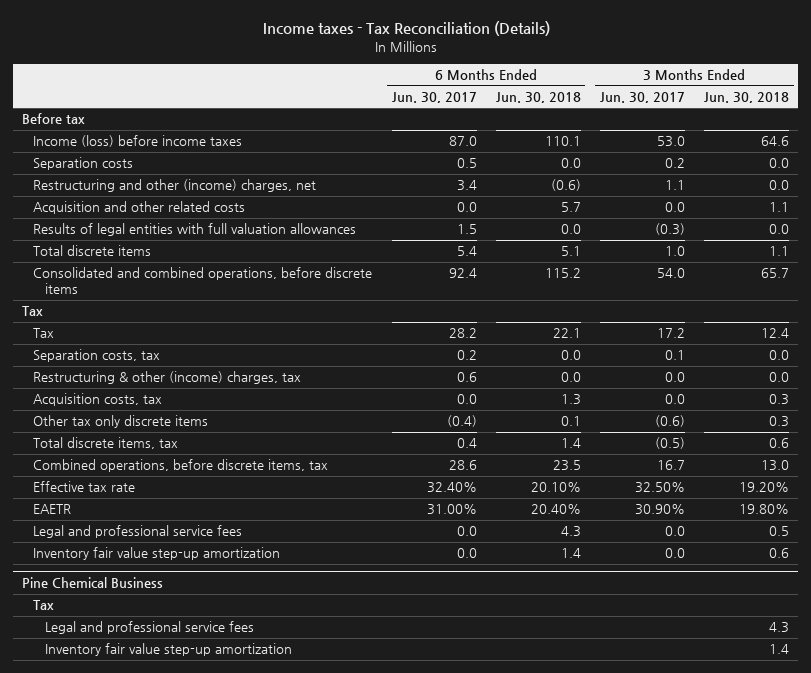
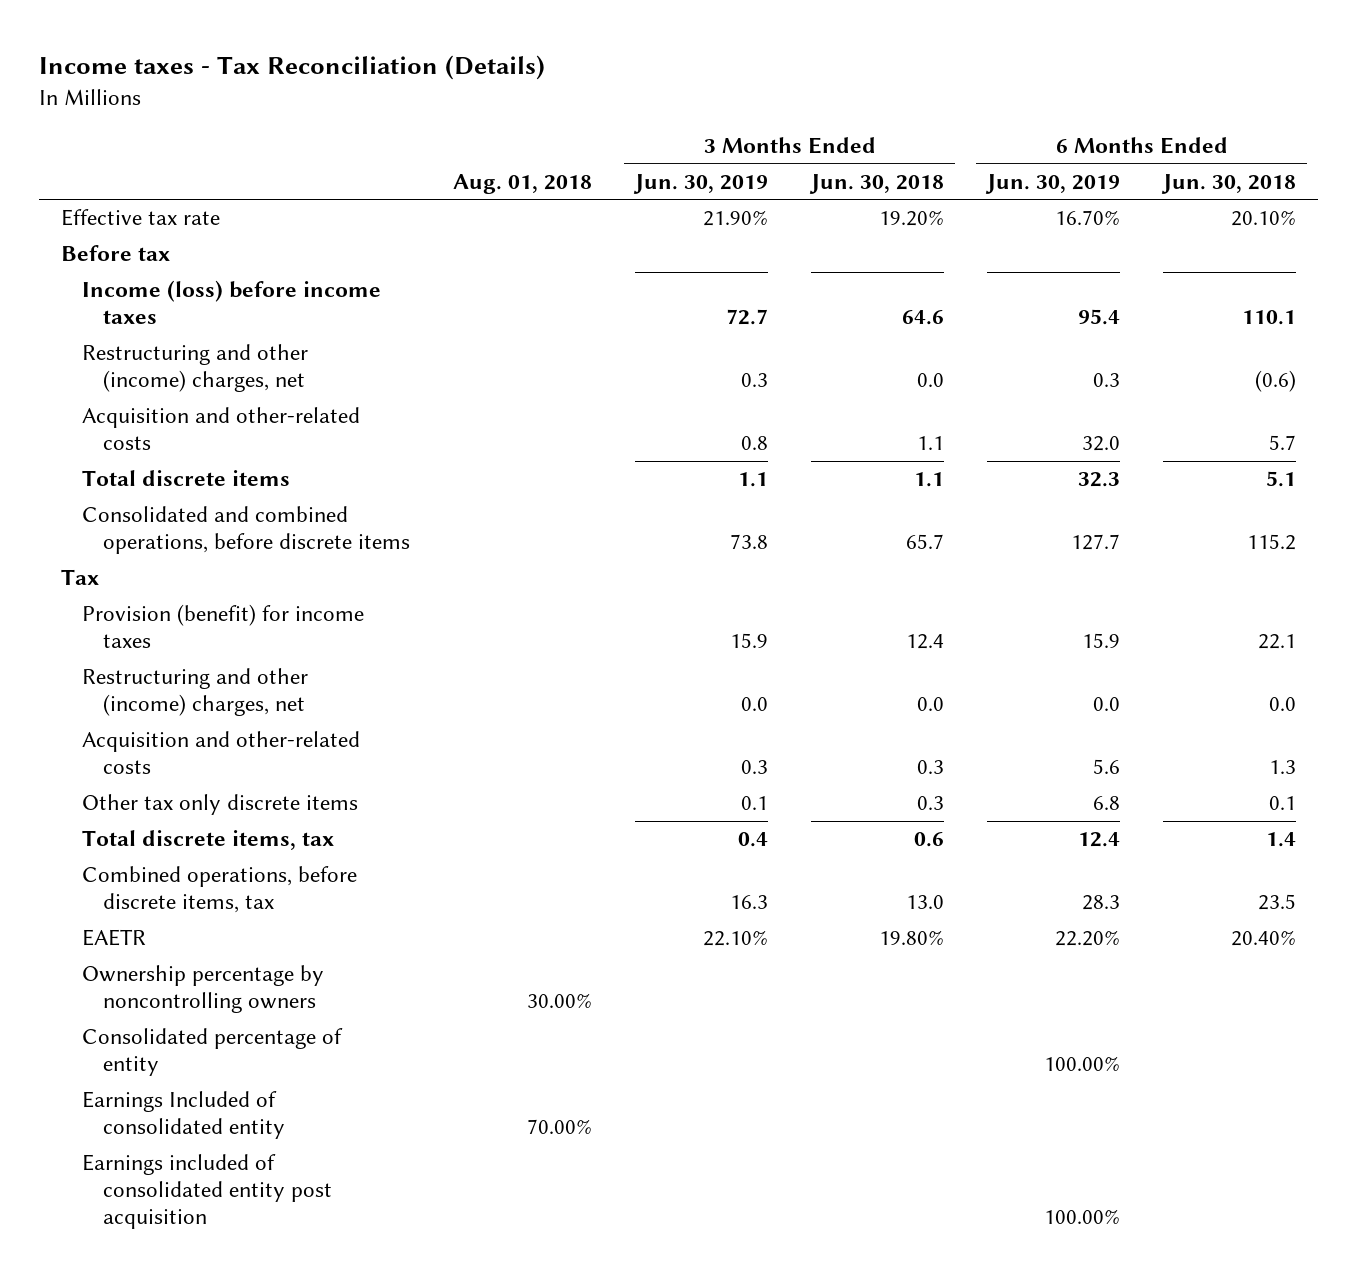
- | 6 Months Ended Jun. 30, 2017 | 6 Months Ended Jun. 30, 2018 | 3 Months Ended Jun. 30, 2017 | 3 Months Ended Jun. 30, 2018
+ | Aug. 01, 2018 | 3 Months Ended Jun. 30, 2019 | 3 Months Ended Jun. 30, 2018 | 6 Months Ended Jun. 30, 2019 | 6 Months Ended Jun. 30, 2018
moved up: Effective tax rate | | 21.90% | 19.20% | 16.70% | 20.10%
- Separation costs | 0.5 | 0.0 | 0.2 | 0.0
- Acquisition and other related costs | 0.0 | 5.7 | 0.0 | 1.1
- Results of legal entities with full valuation allowances | 1.5 | 0.0 | (0.3) | 0.0
+ Acquisition and other-related costs | | 0.8 | 1.1 | 32.0 | 5.7
- Tax | 28.2 | 22.1 | 17.2 | 12.4
- Separation costs, tax | 0.2 | 0.0 | 0.1 | 0.0
- Restructuring & other (income) charges, tax | 0.6 | 0.0 | 0.0 | 0.0
- Acquisition costs, tax | 0.0 | 1.3 | 0.0 | 0.3
+ Provision (benefit) for income taxes | | 15.9 | 12.4 | 15.9 | 22.1
+ Restructuring and other (income) charges, net | | 0.0 | 0.0 | 0.0 | 0.0
+ Acquisition and other-related costs | | 0.3 | 0.3 | 5.6 | 1.3
- Legal and professional service fees | 0.0 | 4.3 | 0.0 | 0.5
- Inventory fair value step-up amortization | 0.0 | 1.4 | 0.0 | 0.6
- Pine Chemical Business
- Tax
- Legal and professional service fees | | | | 4.3
- Inventory fair value step-up amortization | | | | 1.4
+ Ownership percentage by noncontrolling owners | 30.00% | | | |
+ Consolidated percentage of entity | | | | 100.00% |
+ Earnings Included of consolidated entity | 70.00% | | | |
+ Earnings included of consolidated entity post acquisition | | | | 100.00% |

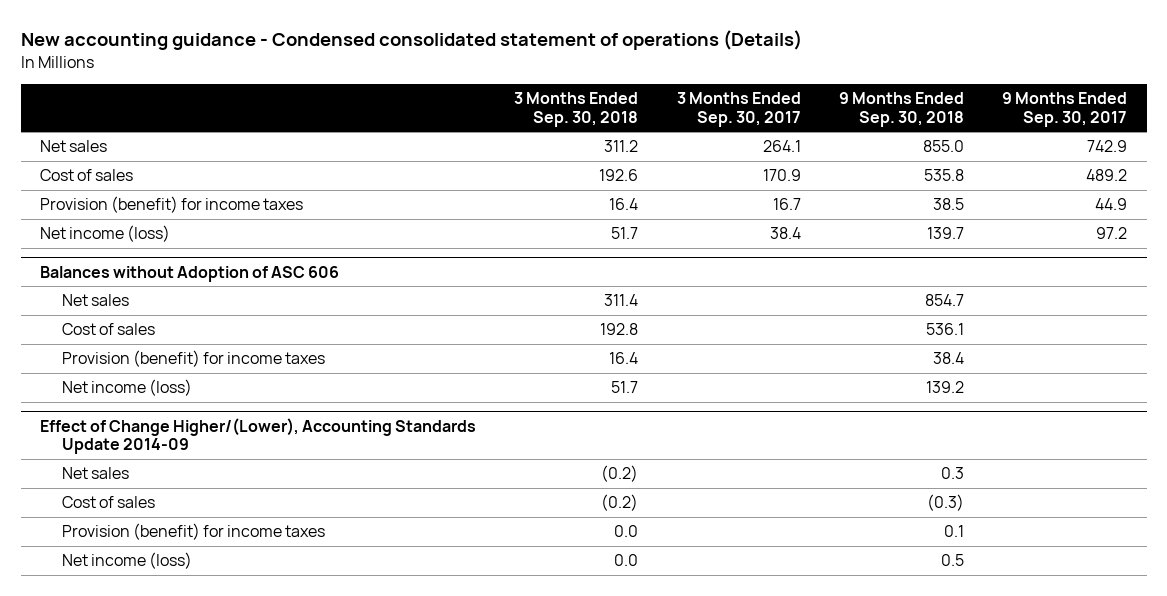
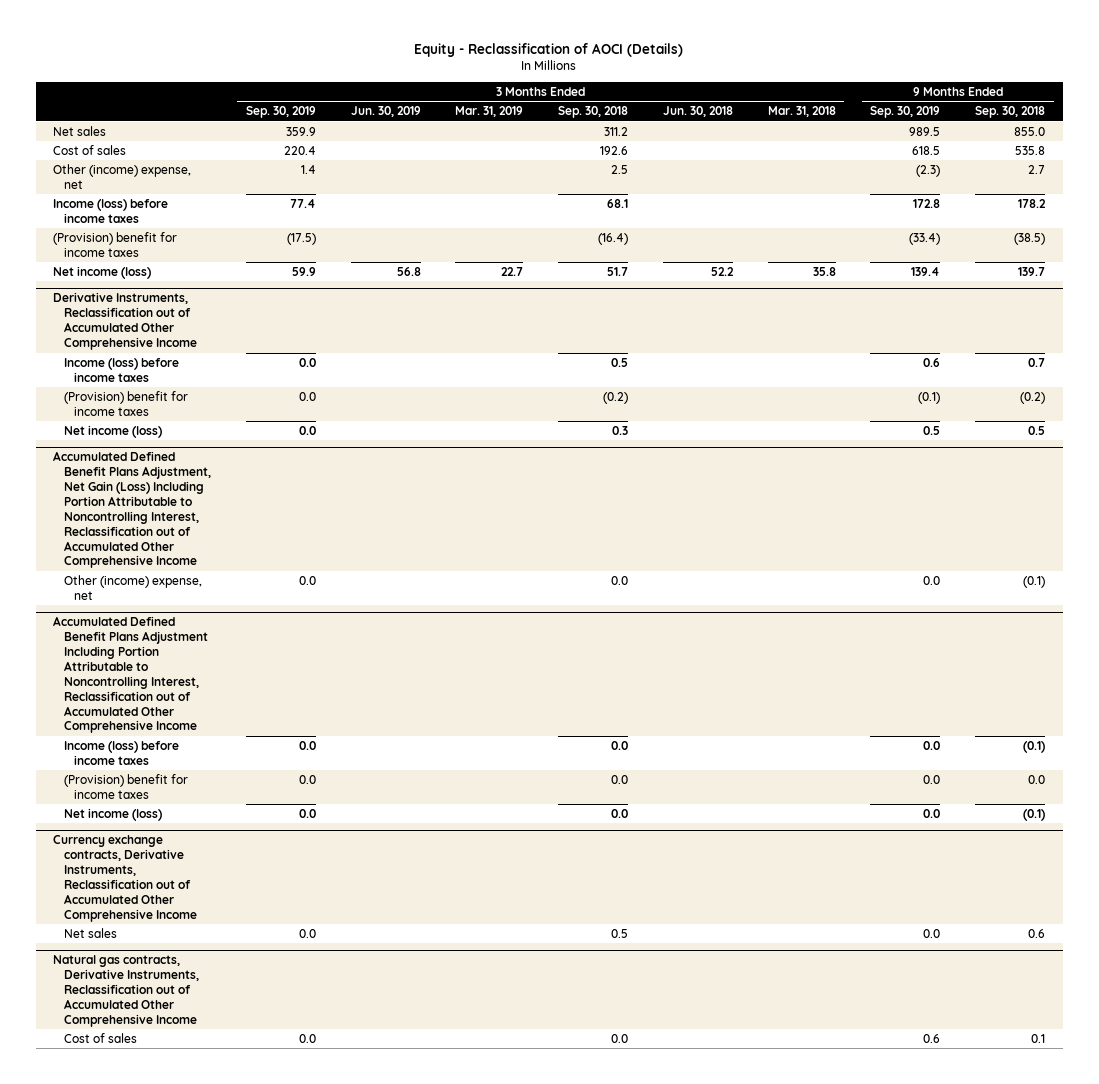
- New accounting guidance - Condensed consolidated statement of operations (Details)
+ Equity - Reclassification of AOCI (Details)
- | 3 Months Ended Sep. 30, 2018 | 3 Months Ended Sep. 30, 2017 | 9 Months Ended Sep. 30, 2018 | 9 Months Ended Sep. 30, 2017
+ | 3 Months Ended Sep. 30, 2019 | 3 Months Ended Jun. 30, 2019 | 3 Months Ended Mar. 31, 2019 | 3 Months Ended Sep. 30, 2018 | 3 Months Ended Jun. 30, 2018 | 3 Months Ended Mar. 31, 2018 | 9 Months Ended Sep. 30, 2019 | 9 Months Ended Sep. 30, 2018
- Provision (benefit) for income taxes | 16.4 | 16.7 | 38.5 | 44.9
+ Other (income) expense, net | 1.4 | | | 2.5 | | | (2.3) | 2.7
+ Income (loss) before income taxes | 77.4 | | | 68.1 | | | 172.8 | 178.2
+ (Provision) benefit for income taxes | (17.5) | | | (16.4) | | | (33.4) | (38.5)
- Balances without Adoption of ASC 606
- Net sales | 311.4 | | 854.7 |
- Cost of sales | 192.8 | | 536.1 |
- Provision (benefit) for income taxes | 16.4 | | 38.4 |
- Net income (loss) | 51.7 | | 139.2 |
- Effect of Change Higher/(Lower), Accounting Standards Update 2014-09
- Net sales | (0.2) | | 0.3 |
- Cost of sales | (0.2) | | (0.3) |
- Provision (benefit) for income taxes | 0.0 | | 0.1 |
- Net income (loss) | 0.0 | | 0.5 |
+ Derivative Instruments, Reclassification out of Accumulated Other Comprehensive Income
+ Income (loss) before income taxes | 0.0 | | | 0.5 | | | 0.6 | 0.7
+ (Provision) benefit for income taxes | 0.0 | | | (0.2) | | | (0.1) | (0.2)
+ Net income (loss) | 0.0 | | | 0.3 | | | 0.5 | 0.5
+ Accumulated Defined Benefit Plans Adjustment, Net Gain (Loss) Including Portion Attributable to Noncontrolling Interest, Reclassification out of Accumulated Other Comprehensive Income
+ Other (income) expense, net | 0.0 | | | 0.0 | | | 0.0 | (0.1)
+ Accumulated Defined Benefit Plans Adjustment Including Portion Attributable to Noncontrolling Interest, Reclassification out of Accumulated Other Comprehensive Income
+ Income (loss) before income taxes | 0.0 | | | 0.0 | | | 0.0 | (0.1)
+ (Provision) benefit for income taxes | 0.0 | | | 0.0 | | | 0.0 | 0.0
+ Net income (loss) | 0.0 | | | 0.0 | | | 0.0 | (0.1)
+ Currency exchange contracts, Derivative Instruments, Reclassification out of Accumulated Other Comprehensive Income
+ Net sales | 0.0 | | | 0.5 | | | 0.0 | 0.6
+ Natural gas contracts, Derivative Instruments, Reclassification out of Accumulated Other Comprehensive Income
+ Cost of sales | 0.0 | | | 0.0 | | | 0.6 | 0.1

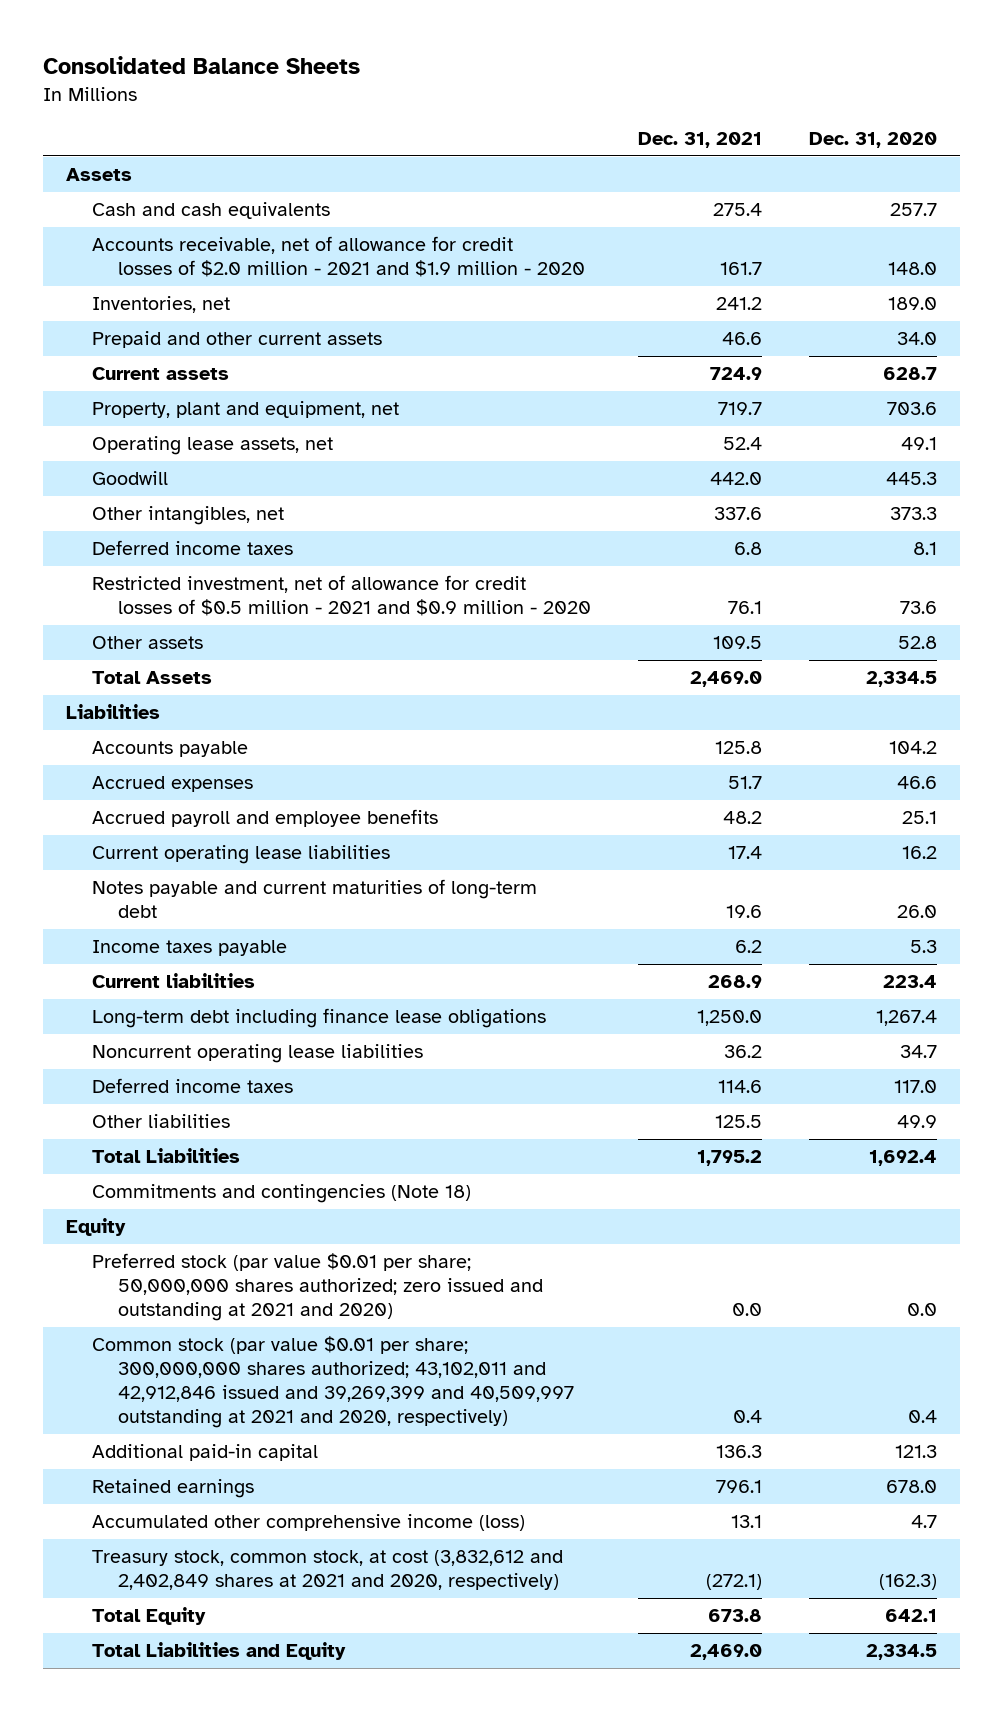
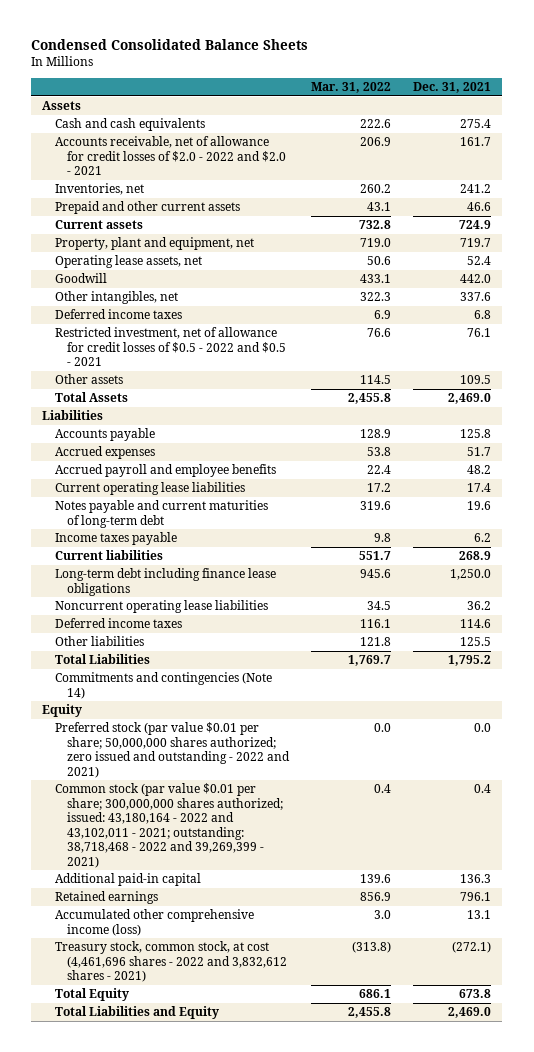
- Consolidated Balance Sheets
+ Condensed Consolidated Balance Sheets
- | Dec. 31, 2021 | Dec. 31, 2020
+ | Mar. 31, 2022 | Dec. 31, 2021
- Accounts receivable, net of allowance for credit losses of $2.0 million - 2021 and $1.9 million - 2020 | 161.7 | 148.0
+ Accounts receivable, net of allowance for credit losses of $2.0 - 2022 and $2.0 - 2021 | 206.9 | 161.7
- Restricted investment, net of allowance for credit losses of $0.5 million - 2021 and $0.9 million - 2020 | 76.1 | 73.6
+ Restricted investment, net of allowance for credit losses of $0.5 - 2022 and $0.5 - 2021 | 76.6 | 76.1
- Commitments and contingencies (Note 18)
+ Commitments and contingencies (Note 14)
- Preferred stock (par value $0.01 per share; 50,000,000 shares authorized; zero issued and outstanding at 2021 and 2020) | 0.0 | 0.0
- Common stock (par value $0.01 per share; 300,000,000 shares authorized; 43,102,011 and 42,912,846 issued and 39,269,399 and 40,509,997 outstanding at 2021 and 2020, respectively) | 0.4 | 0.4
+ Preferred stock (par value $0.01 per share; 50,000,000 shares authorized; zero issued and outstanding - 2022 and 2021) | 0.0 | 0.0
+ Common stock (par value $0.01 per share; 300,000,000 shares authorized; issued: 43,180,164 - 2022 and 43,102,011 - 2021; outstanding: 38,718,468 - 2022 and 39,269,399 - 2021) | 0.4 | 0.4
- Treasury stock, common stock, at cost (3,832,612 and 2,402,849 shares at 2021 and 2020, respectively) | (272.1) | (162.3)
+ Treasury stock, common stock, at cost (4,461,696 shares - 2022 and 3,832,612 shares - 2021) | (313.8) | (272.1)

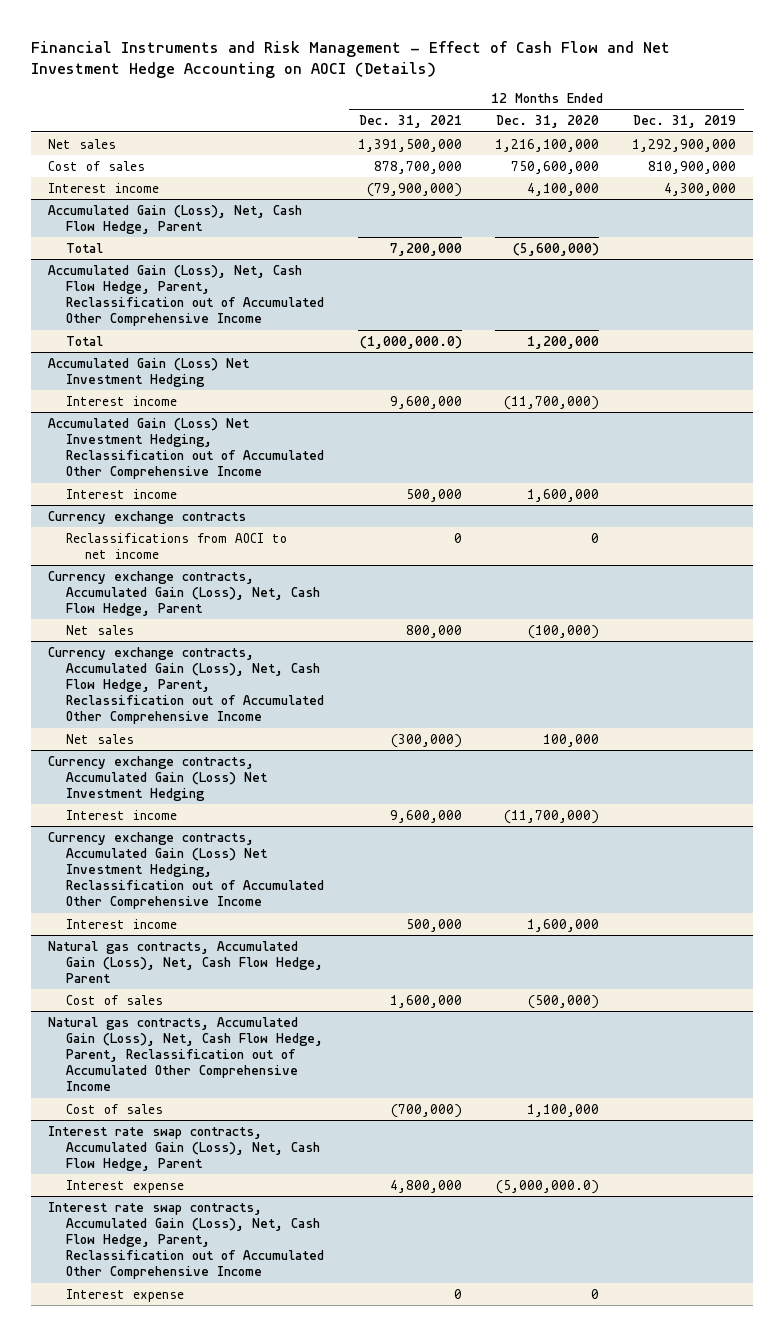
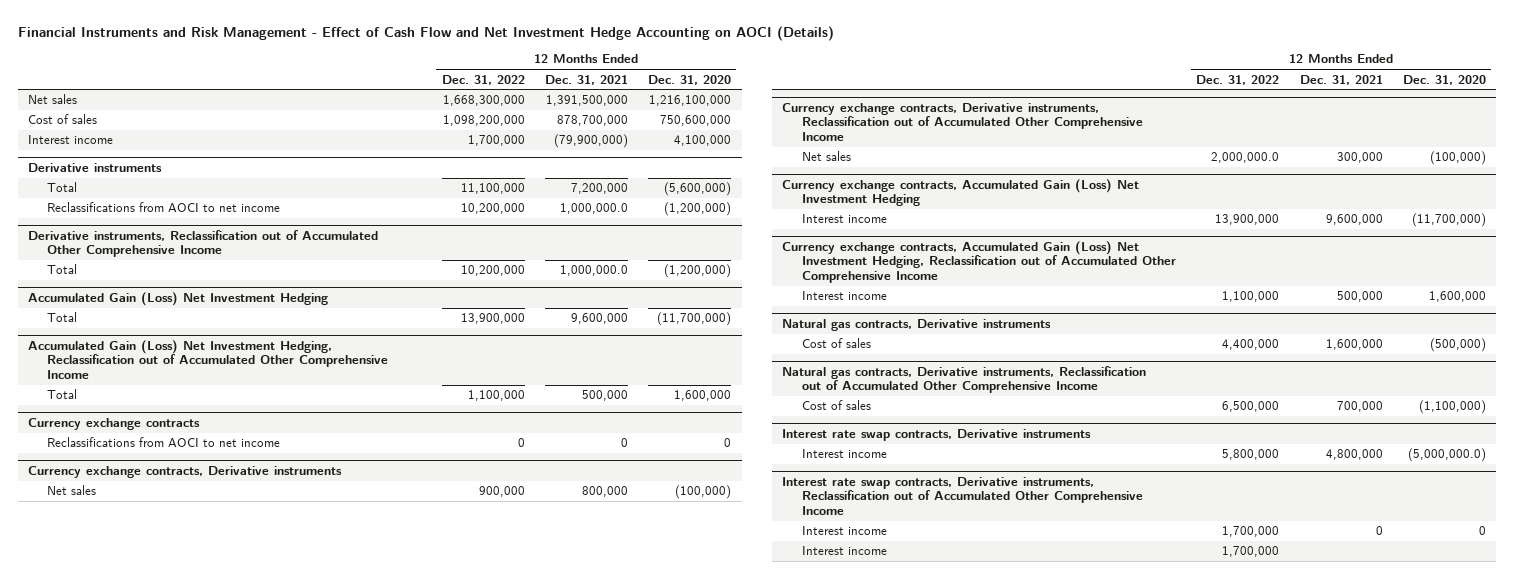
- | 12 Months Ended Dec. 31, 2021 | 12 Months Ended Dec. 31, 2020 | 12 Months Ended Dec. 31, 2019
+ | 12 Months Ended Dec. 31, 2022 | 12 Months Ended Dec. 31, 2021 | 12 Months Ended Dec. 31, 2020
- Accumulated Gain (Loss), Net, Cash Flow Hedge, Parent
+ Derivative instruments
- Accumulated Gain (Loss), Net, Cash Flow Hedge, Parent, Reclassification out of Accumulated Other Comprehensive Income
- Total | (1,000,000.0) | 1,200,000 |
+ Reclassifications from AOCI to net income | 10,200,000 | 1,000,000.0 | (1,200,000)
+ Derivative instruments, Reclassification out of Accumulated Other Comprehensive Income
+ Total | 10,200,000 | 1,000,000.0 | (1,200,000)
@ Accumulated Gain (Loss) Net Investment Hedging
- Interest income | 9,600,000 | (11,700,000) |
+ Total | 13,900,000 | 9,600,000 | (11,700,000)
@ Accumulated Gain (Loss) Net Investment Hedging, Reclassification out of Accumulated Other Comprehensive Income
- Interest income | 500,000 | 1,600,000 |
+ Total | 1,100,000 | 500,000 | 1,600,000
- Currency exchange contracts, Accumulated Gain (Loss), Net, Cash Flow Hedge, Parent
+ Currency exchange contracts, Derivative instruments
- Currency exchange contracts, Accumulated Gain (Loss), Net, Cash Flow Hedge, Parent, Reclassification out of Accumulated Other Comprehensive Income
- Net sales | (300,000) | 100,000 |
+ Currency exchange contracts, Derivative instruments, Reclassification out of Accumulated Other Comprehensive Income
+ Net sales | 2,000,000.0 | 300,000 | (100,000)
- Natural gas contracts, Accumulated Gain (Loss), Net, Cash Flow Hedge, Parent
+ Natural gas contracts, Derivative instruments
- Natural gas contracts, Accumulated Gain (Loss), Net, Cash Flow Hedge, Parent, Reclassification out of Accumulated Other Comprehensive Income
- Cost of sales | (700,000) | 1,100,000 |
- Interest rate swap contracts, Accumulated Gain (Loss), Net, Cash Flow Hedge, Parent
- Interest expense | 4,800,000 | (5,000,000.0) |
- Interest rate swap contracts, Accumulated Gain (Loss), Net, Cash Flow Hedge, Parent, Reclassification out of Accumulated Other Comprehensive Income
- Interest expense | 0 | 0 |
+ Natural gas contracts, Derivative instruments, Reclassification out of Accumulated Other Comprehensive Income
+ Cost of sales | 6,500,000 | 700,000 | (1,100,000)
+ Interest rate swap contracts, Derivative instruments
+ Interest income | 5,800,000 | 4,800,000 | (5,000,000.0)
+ Interest rate swap contracts, Derivative instruments, Reclassification out of Accumulated Other Comprehensive Income
+ Interest income | 1,700,000 | 0 | 0
+ Interest income | 1,700,000 | |

